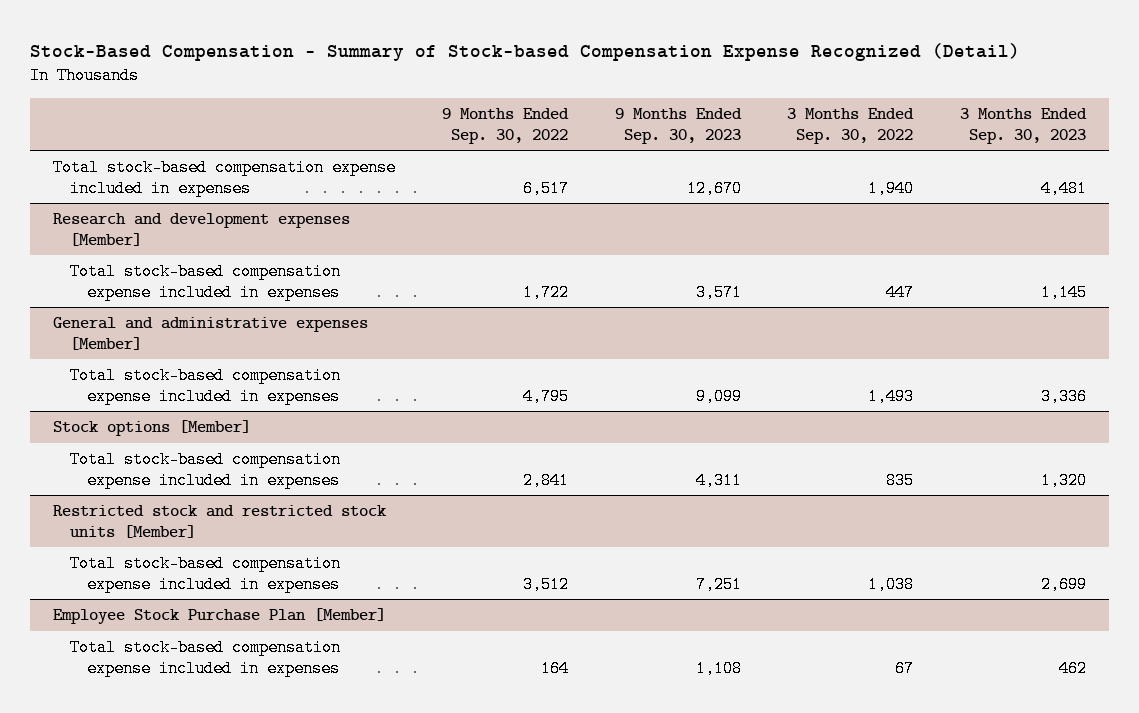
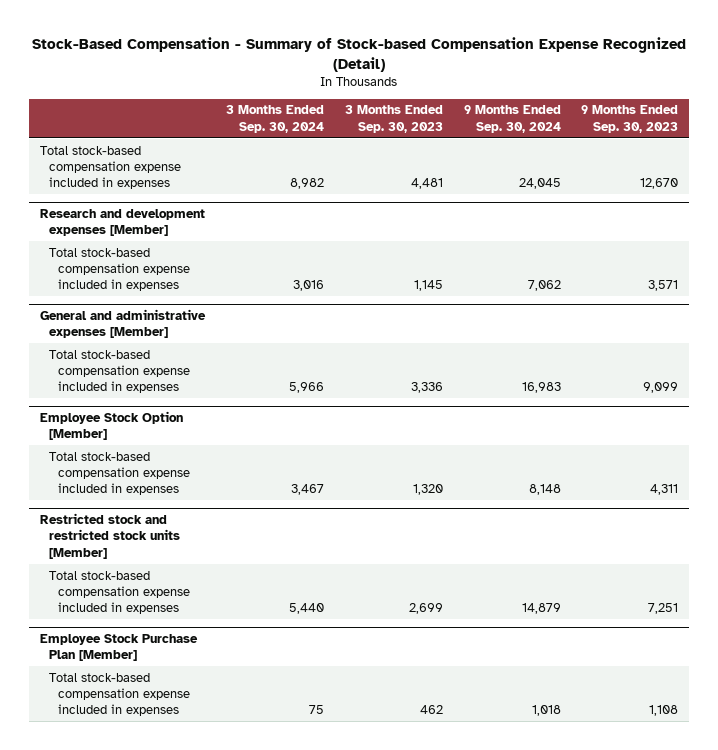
- | 9 Months Ended Sep. 30, 2022 | 9 Months Ended Sep. 30, 2023 | 3 Months Ended Sep. 30, 2022 | 3 Months Ended Sep. 30, 2023
+ | 3 Months Ended Sep. 30, 2024 | 3 Months Ended Sep. 30, 2023 | 9 Months Ended Sep. 30, 2024 | 9 Months Ended Sep. 30, 2023
- Stock options [Member]
+ Employee Stock Option [Member]

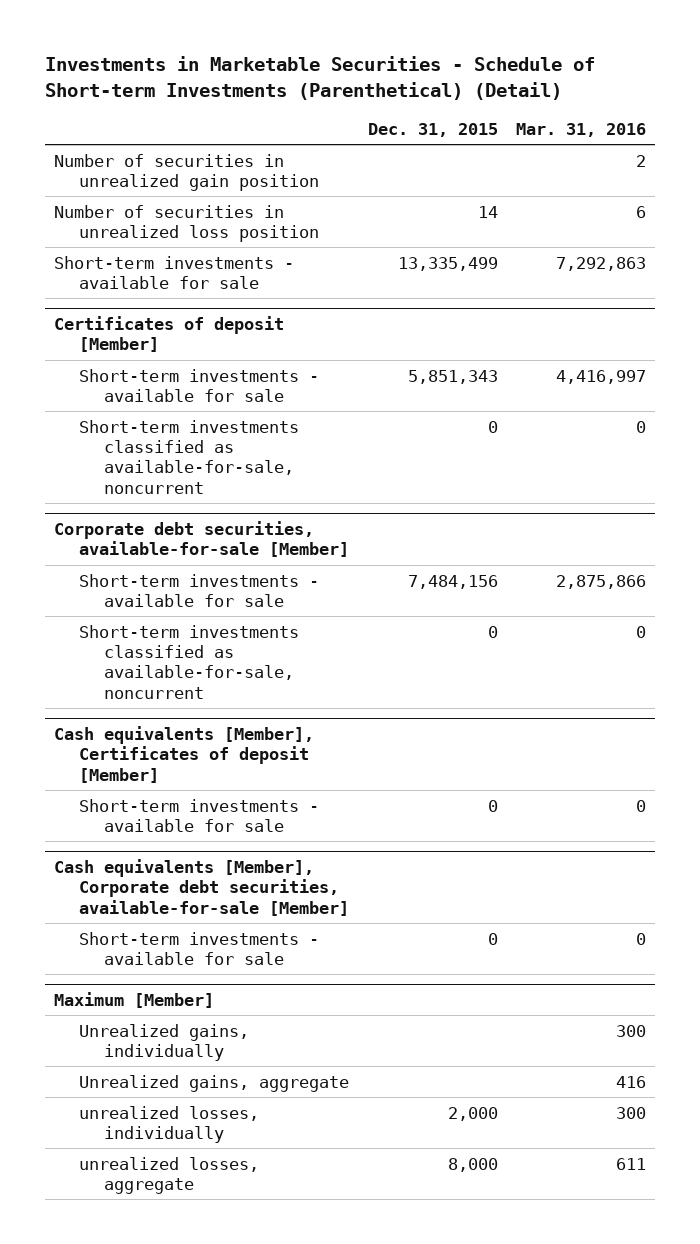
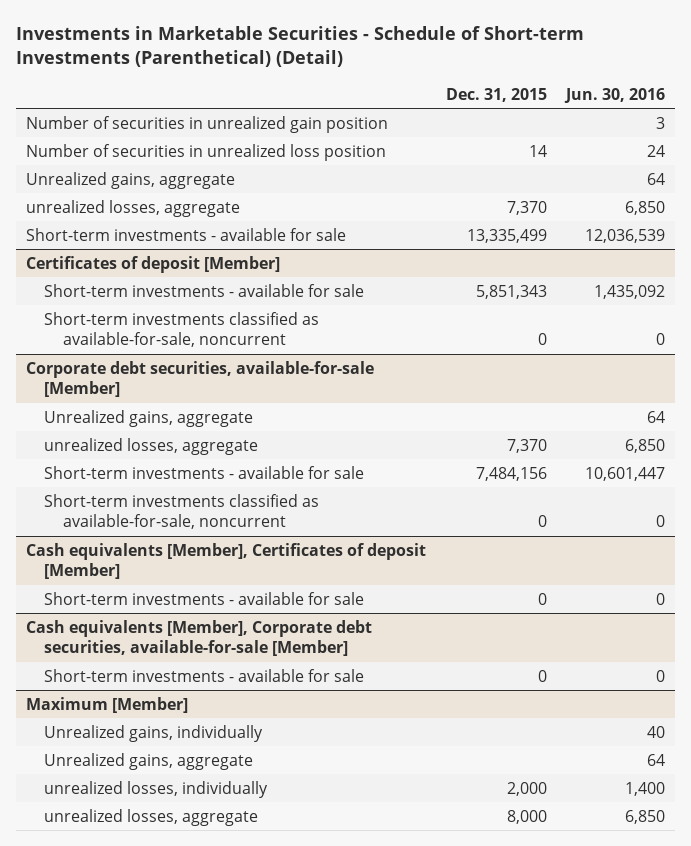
- | Dec. 31, 2015 | Mar. 31, 2016
+ | Dec. 31, 2015 | Jun. 30, 2016
+ Unrealized gains, aggregate | | 64
+ unrealized losses, aggregate | 7,370 | 6,850
@ Corporate debt securities, available-for-sale [Member]
+ Unrealized gains, aggregate | | 64
+ unrealized losses, aggregate | 7,370 | 6,850

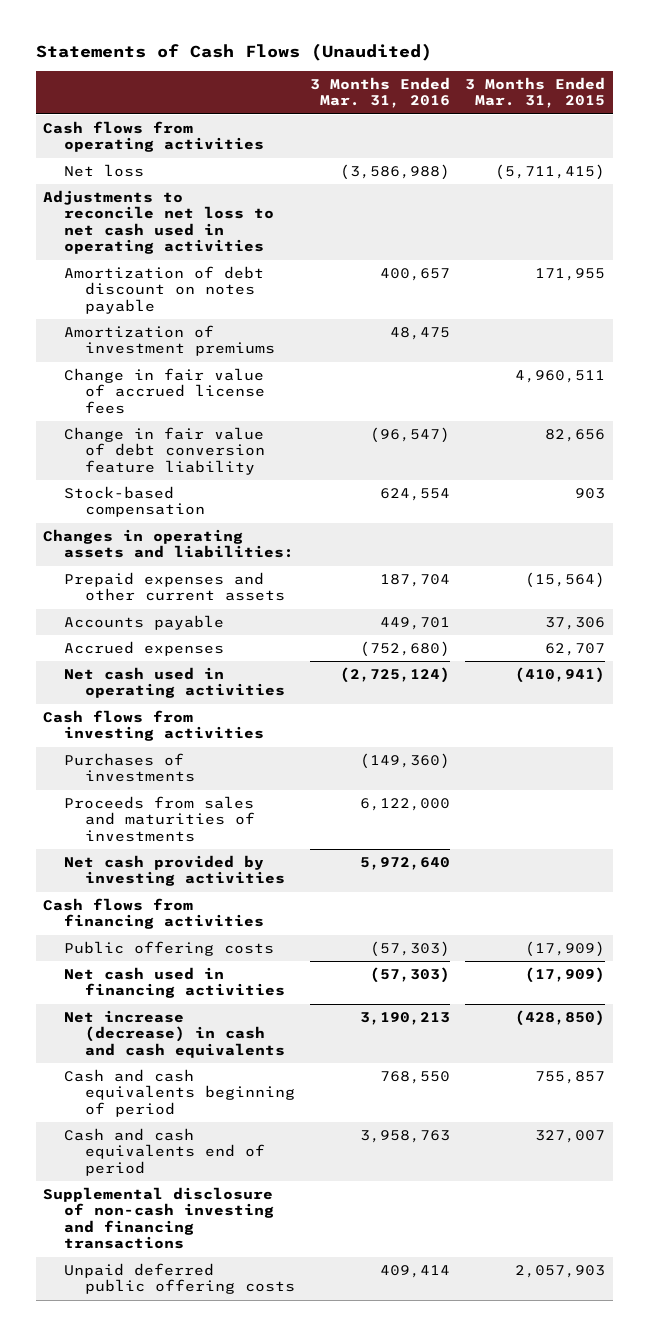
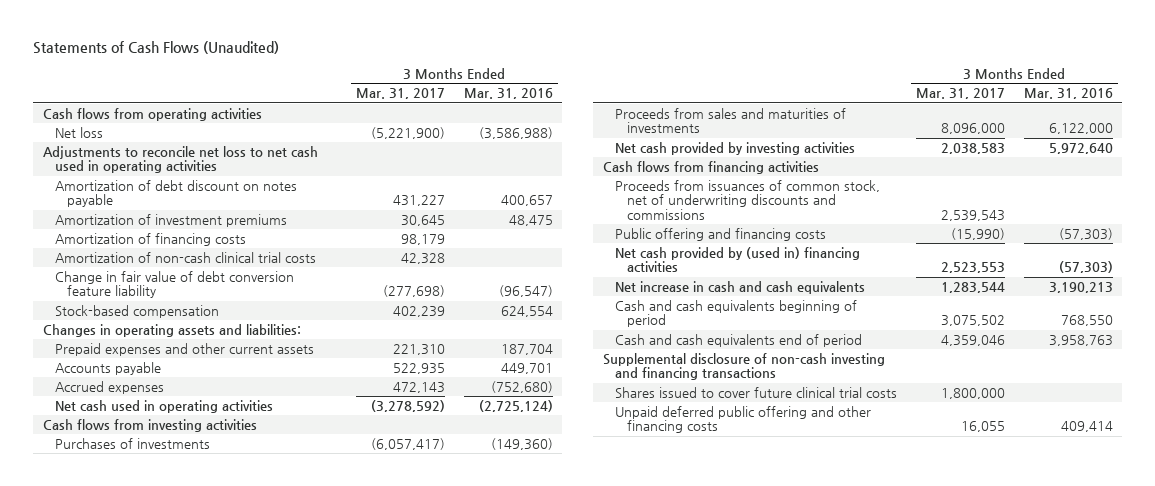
- | 3 Months Ended Mar. 31, 2016 | 3 Months Ended Mar. 31, 2015
+ | 3 Months Ended Mar. 31, 2017 | 3 Months Ended Mar. 31, 2016
- Change in fair value of accrued license fees | | 4,960,511
+ Amortization of financing costs | 98,179 |
+ Amortization of non-cash clinical trial costs | 42,328 |
- Public offering costs | (57,303) | (17,909)
- Net cash used in financing activities | (57,303) | (17,909)
- Net increase (decrease) in cash and cash equivalents | 3,190,213 | (428,850)
+ Proceeds from issuances of common stock, net of underwriting discounts and commissions | 2,539,543 |
+ Public offering and financing costs | (15,990) | (57,303)
+ Net cash provided by (used in) financing activities | 2,523,553 | (57,303)
+ Net increase in cash and cash equivalents | 1,283,544 | 3,190,213
- Unpaid deferred public offering costs | 409,414 | 2,057,903
+ Shares issued to cover future clinical trial costs | 1,800,000 |
+ Unpaid deferred public offering and other financing costs | 16,055 | 409,414

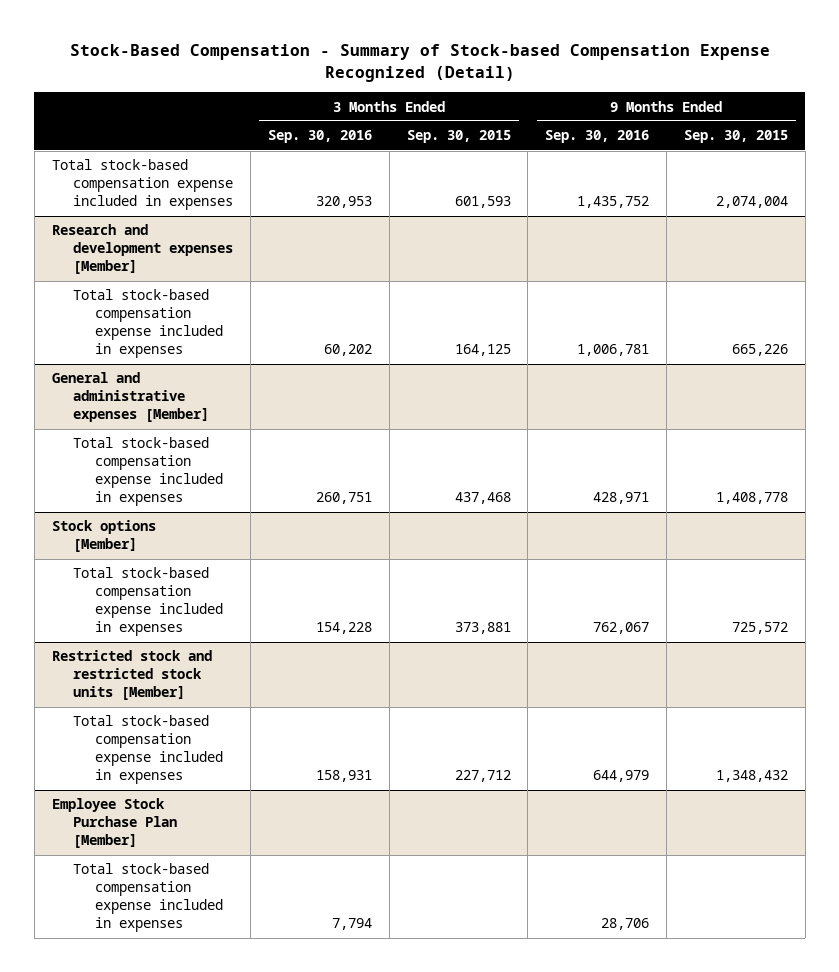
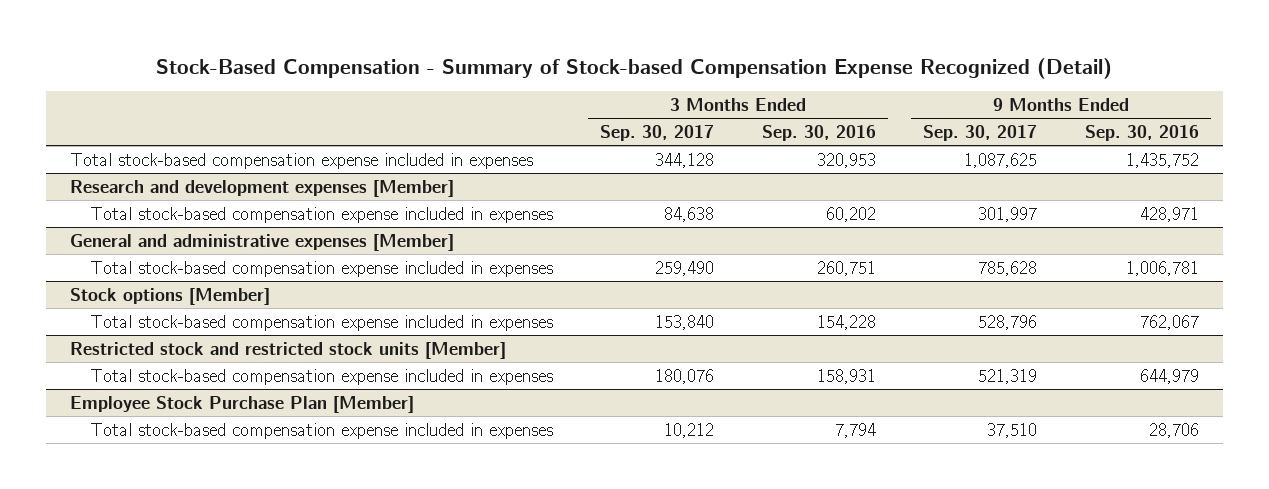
- | 3 Months Ended Sep. 30, 2016 | 3 Months Ended Sep. 30, 2015 | 9 Months Ended Sep. 30, 2016 | 9 Months Ended Sep. 30, 2015
+ | 3 Months Ended Sep. 30, 2017 | 3 Months Ended Sep. 30, 2016 | 9 Months Ended Sep. 30, 2017 | 9 Months Ended Sep. 30, 2016
@ Research and development expenses [Member]
- Total stock-based compensation expense included in expenses | 60,202 | 164,125 | 1,006,781 | 665,226
+ Total stock-based compensation expense included in expenses | 84,638 | 60,202 | 301,997 | 428,971
@ General and administrative expenses [Member]
- Total stock-based compensation expense included in expenses | 260,751 | 437,468 | 428,971 | 1,408,778
+ Total stock-based compensation expense included in expenses | 259,490 | 260,751 | 785,628 | 1,006,781

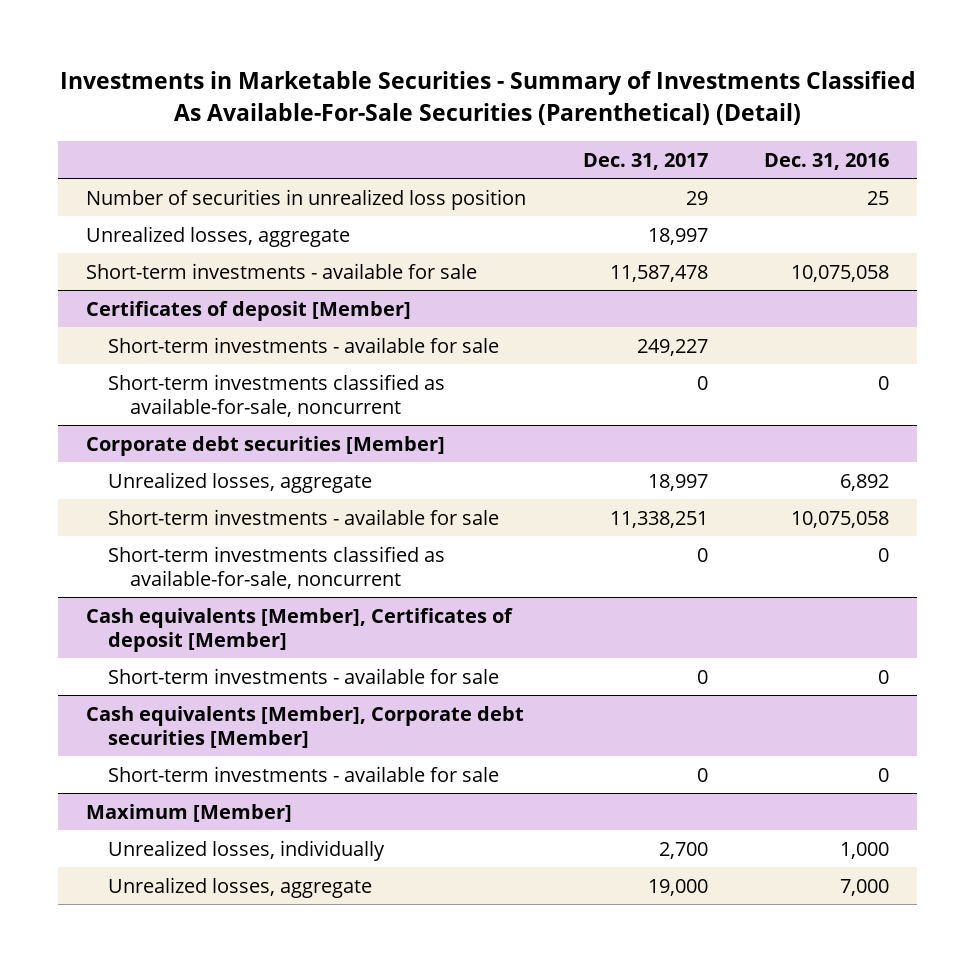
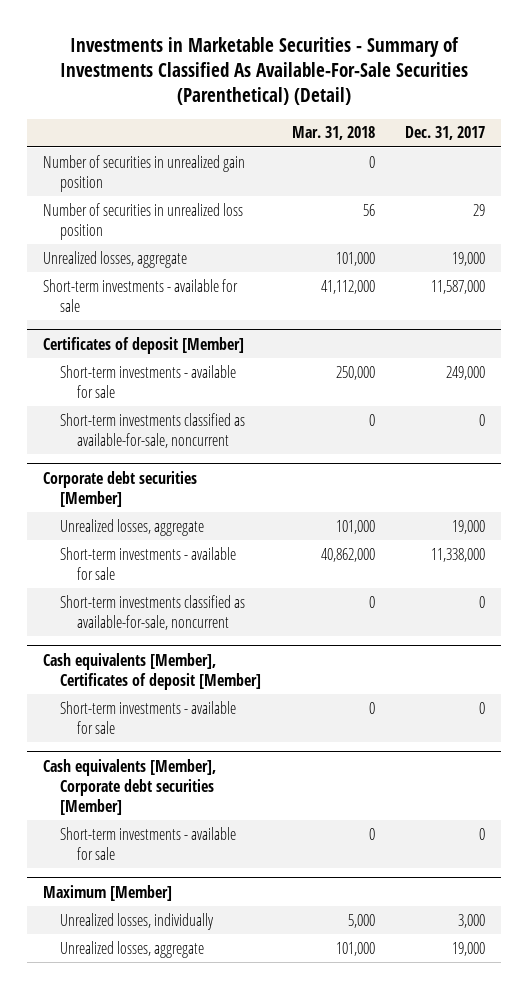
- | Dec. 31, 2017 | Dec. 31, 2016
+ | Mar. 31, 2018 | Dec. 31, 2017
+ Number of securities in unrealized gain position | 0 |
- Unrealized losses, aggregate | 18,997 |
- Short-term investments - available for sale | 11,587,478 | 10,075,058
+ Unrealized losses, aggregate | 101,000 | 19,000
+ Short-term investments - available for sale | 41,112,000 | 11,587,000
@ Certificates of deposit [Member]
- Short-term investments - available for sale | 249,227 |
+ Short-term investments - available for sale | 250,000 | 249,000
@ Corporate debt securities [Member]
- Unrealized losses, aggregate | 18,997 | 6,892
- Short-term investments - available for sale | 11,338,251 | 10,075,058
+ Unrealized losses, aggregate | 101,000 | 19,000
+ Short-term investments - available for sale | 40,862,000 | 11,338,000
@ Maximum [Member]
- Unrealized losses, individually | 2,700 | 1,000
+ Unrealized losses, individually | 5,000 | 3,000

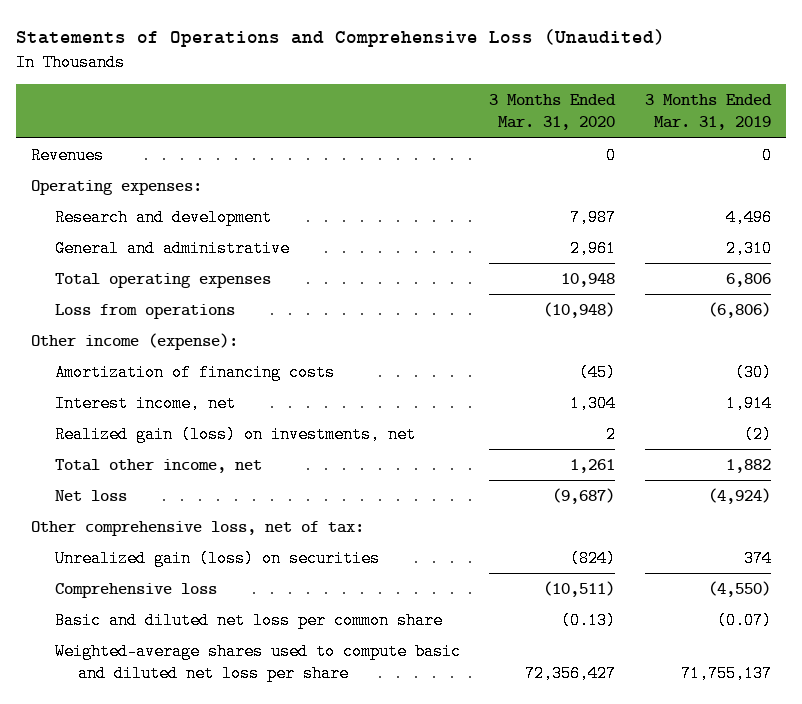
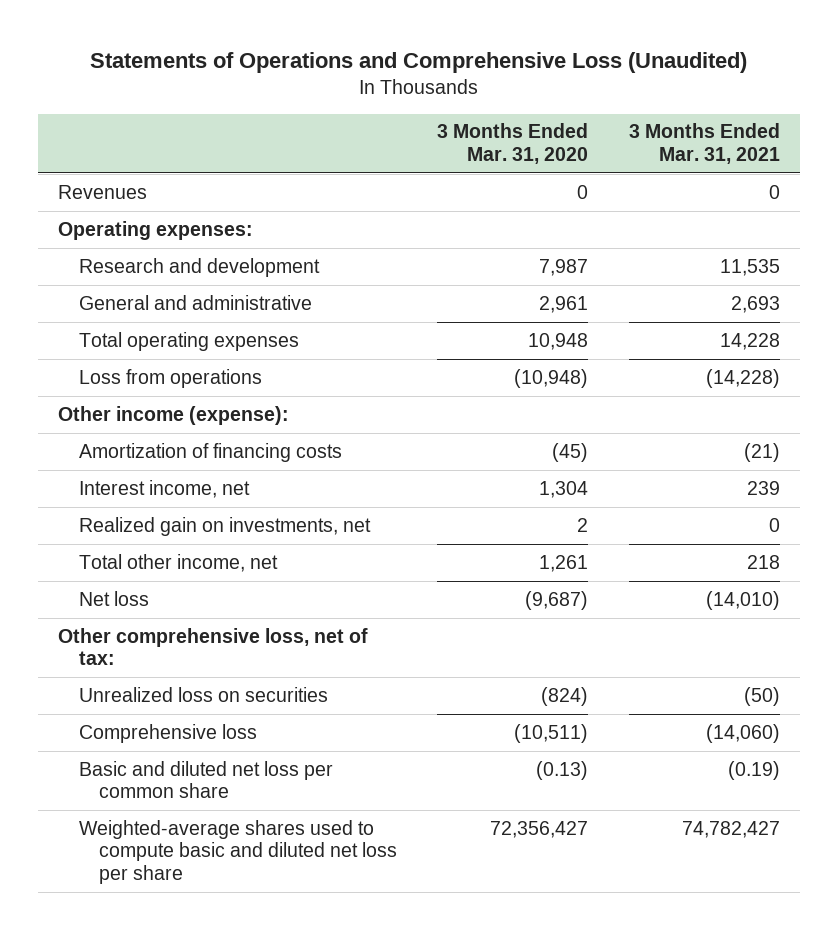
- | 3 Months Ended Mar. 31, 2020 | 3 Months Ended Mar. 31, 2019
+ | 3 Months Ended Mar. 31, 2020 | 3 Months Ended Mar. 31, 2021
- Realized gain (loss) on investments, net | 2 | (2)
+ Realized gain on investments, net | 2 | 0
- Unrealized gain (loss) on securities | (824) | 374
+ Unrealized loss on securities | (824) | (50)

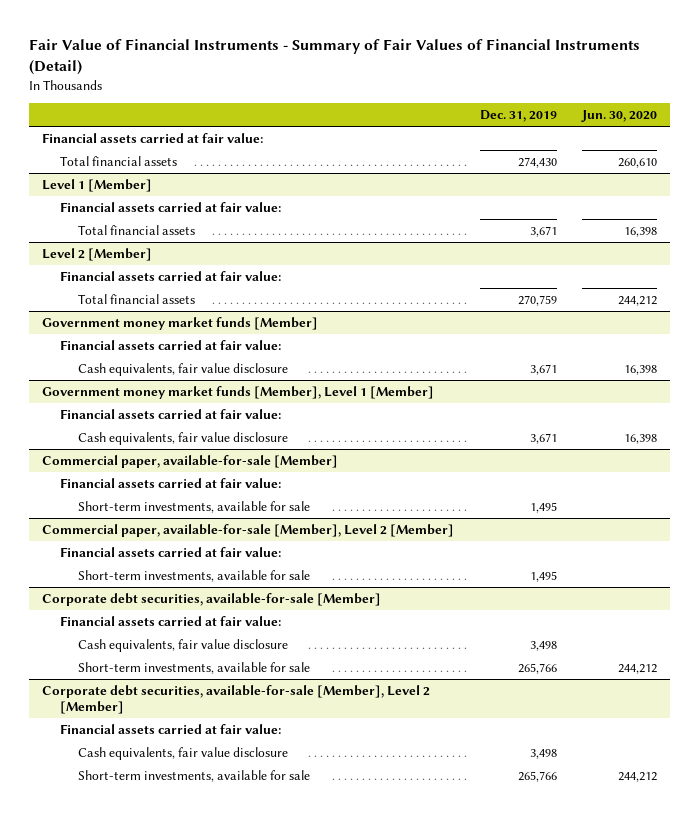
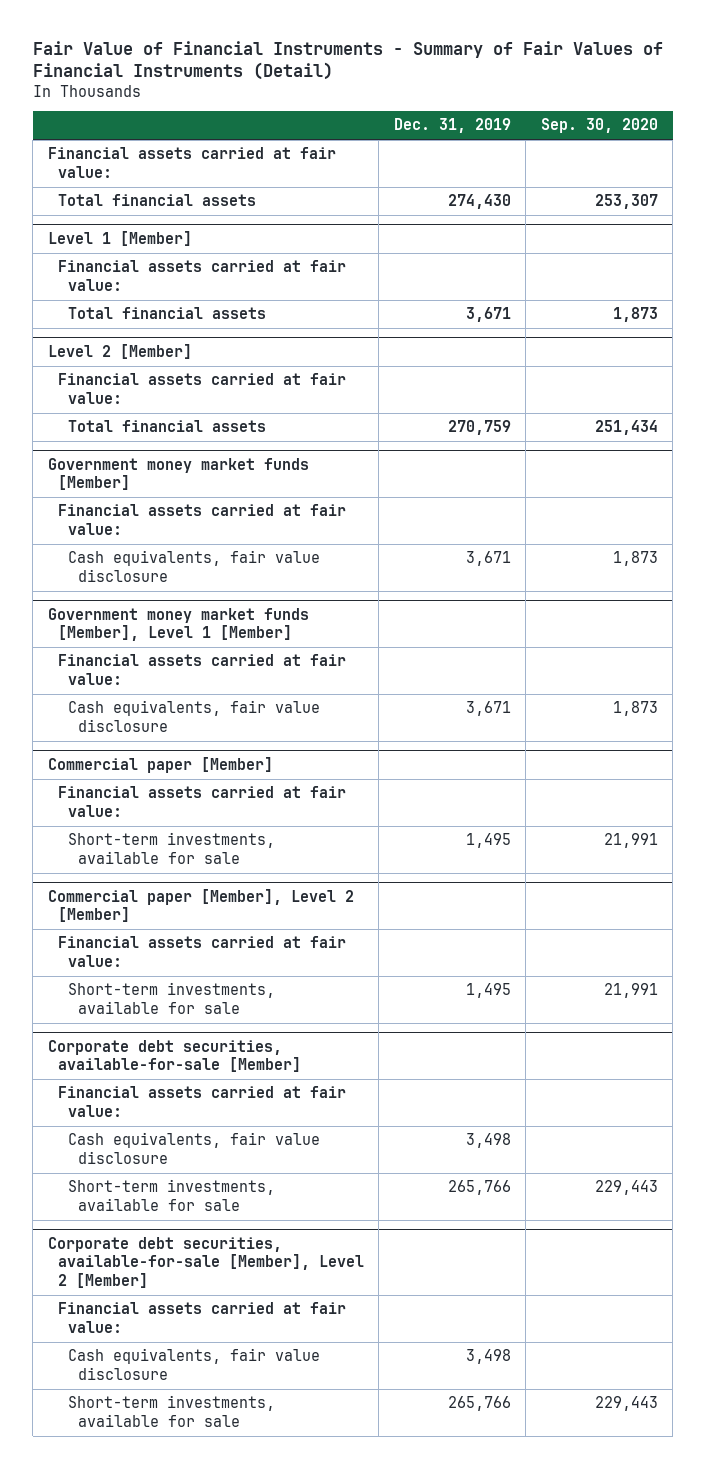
- | Dec. 31, 2019 | Jun. 30, 2020
+ | Dec. 31, 2019 | Sep. 30, 2020
- Commercial paper, available-for-sale [Member]
+ Commercial paper [Member]
- Commercial paper, available-for-sale [Member], Level 2 [Member]
+ Commercial paper [Member], Level 2 [Member]

